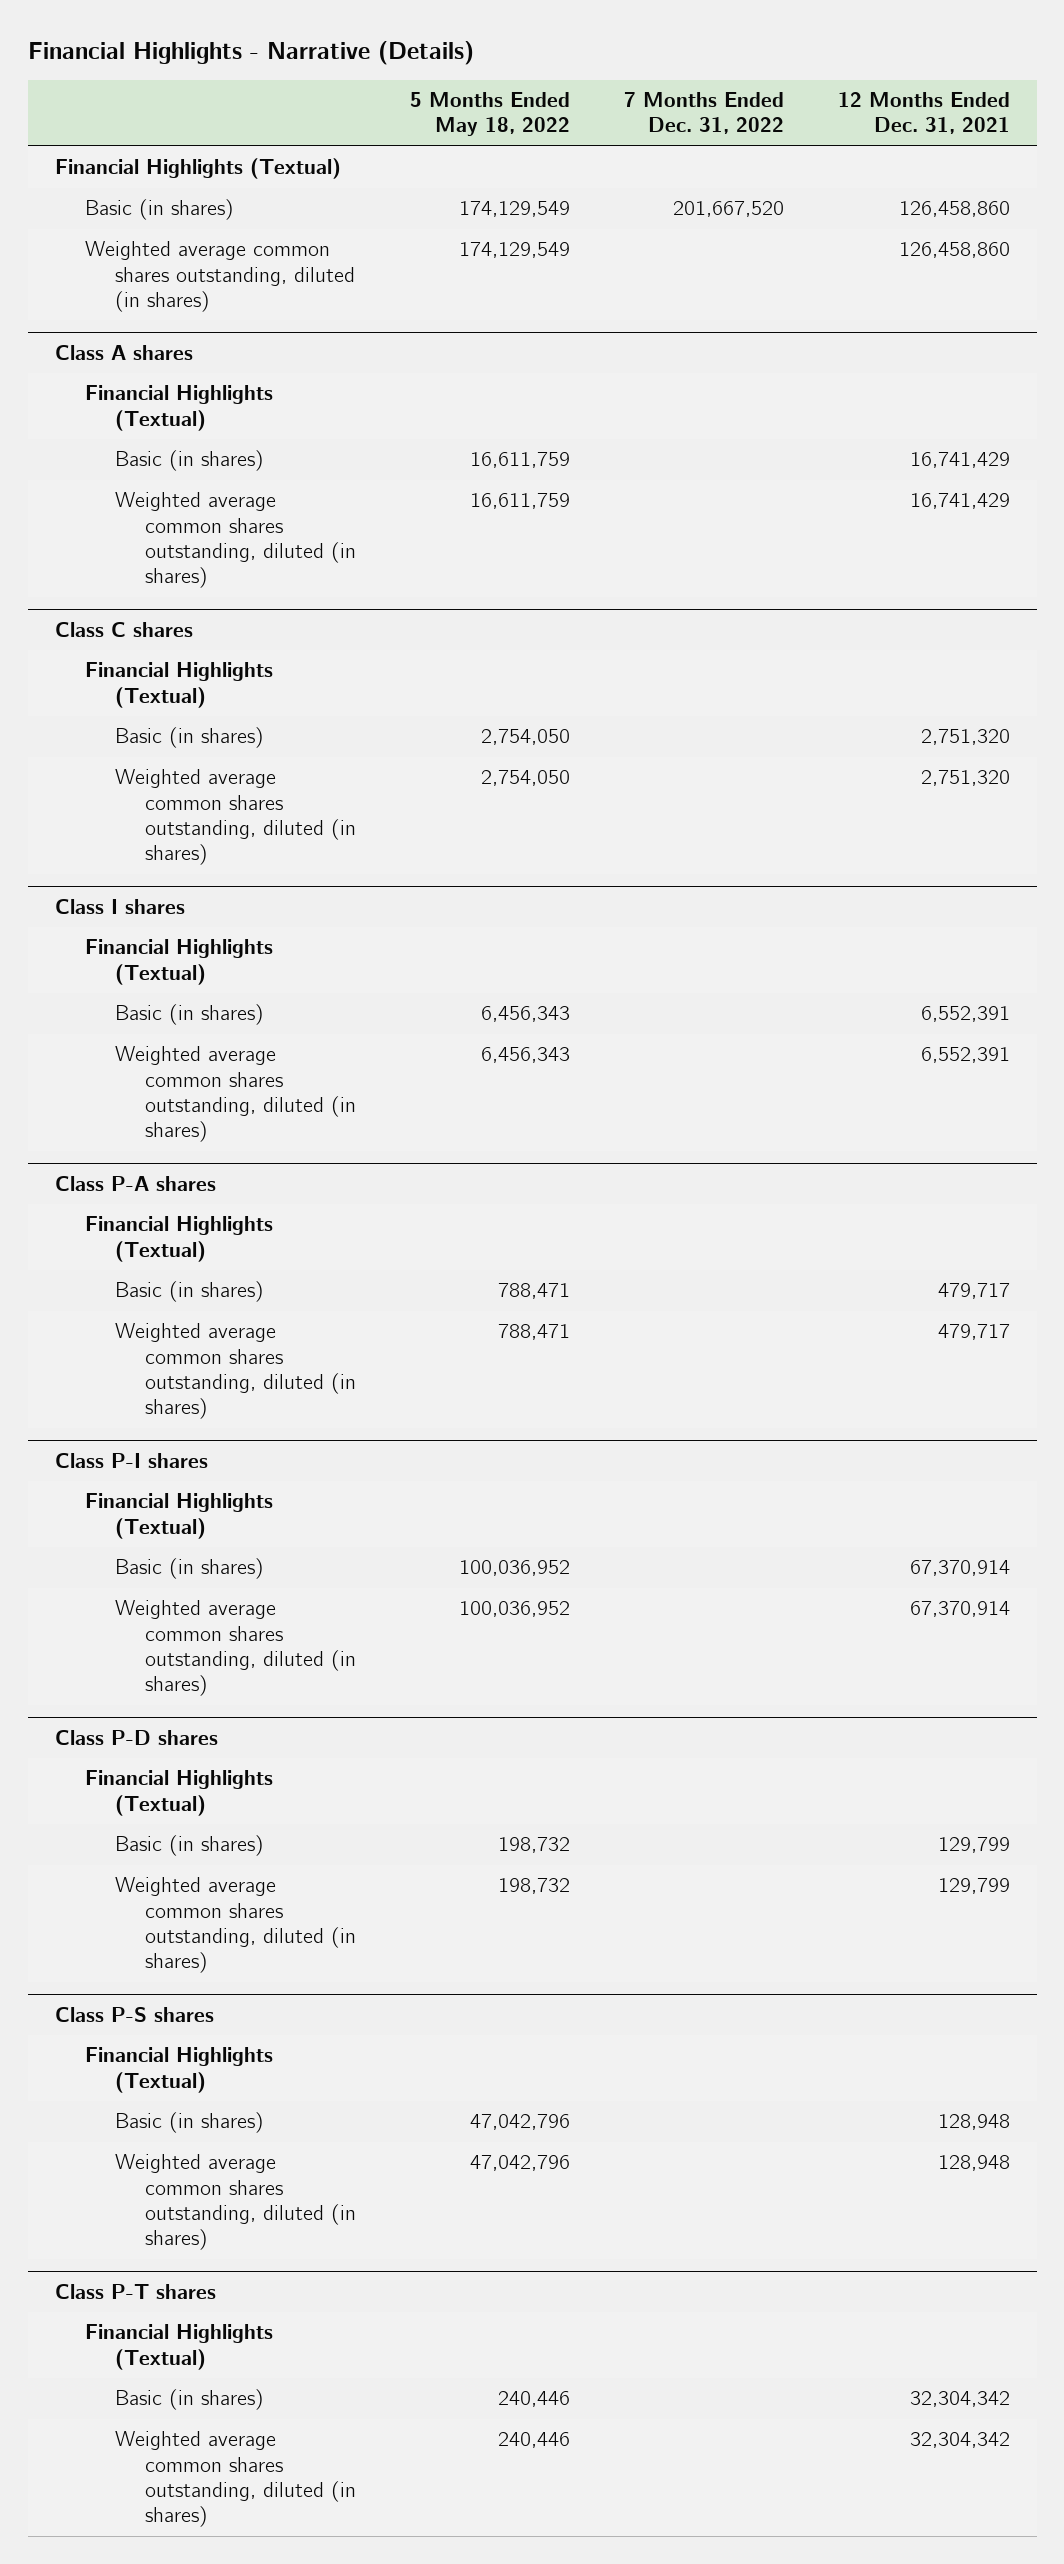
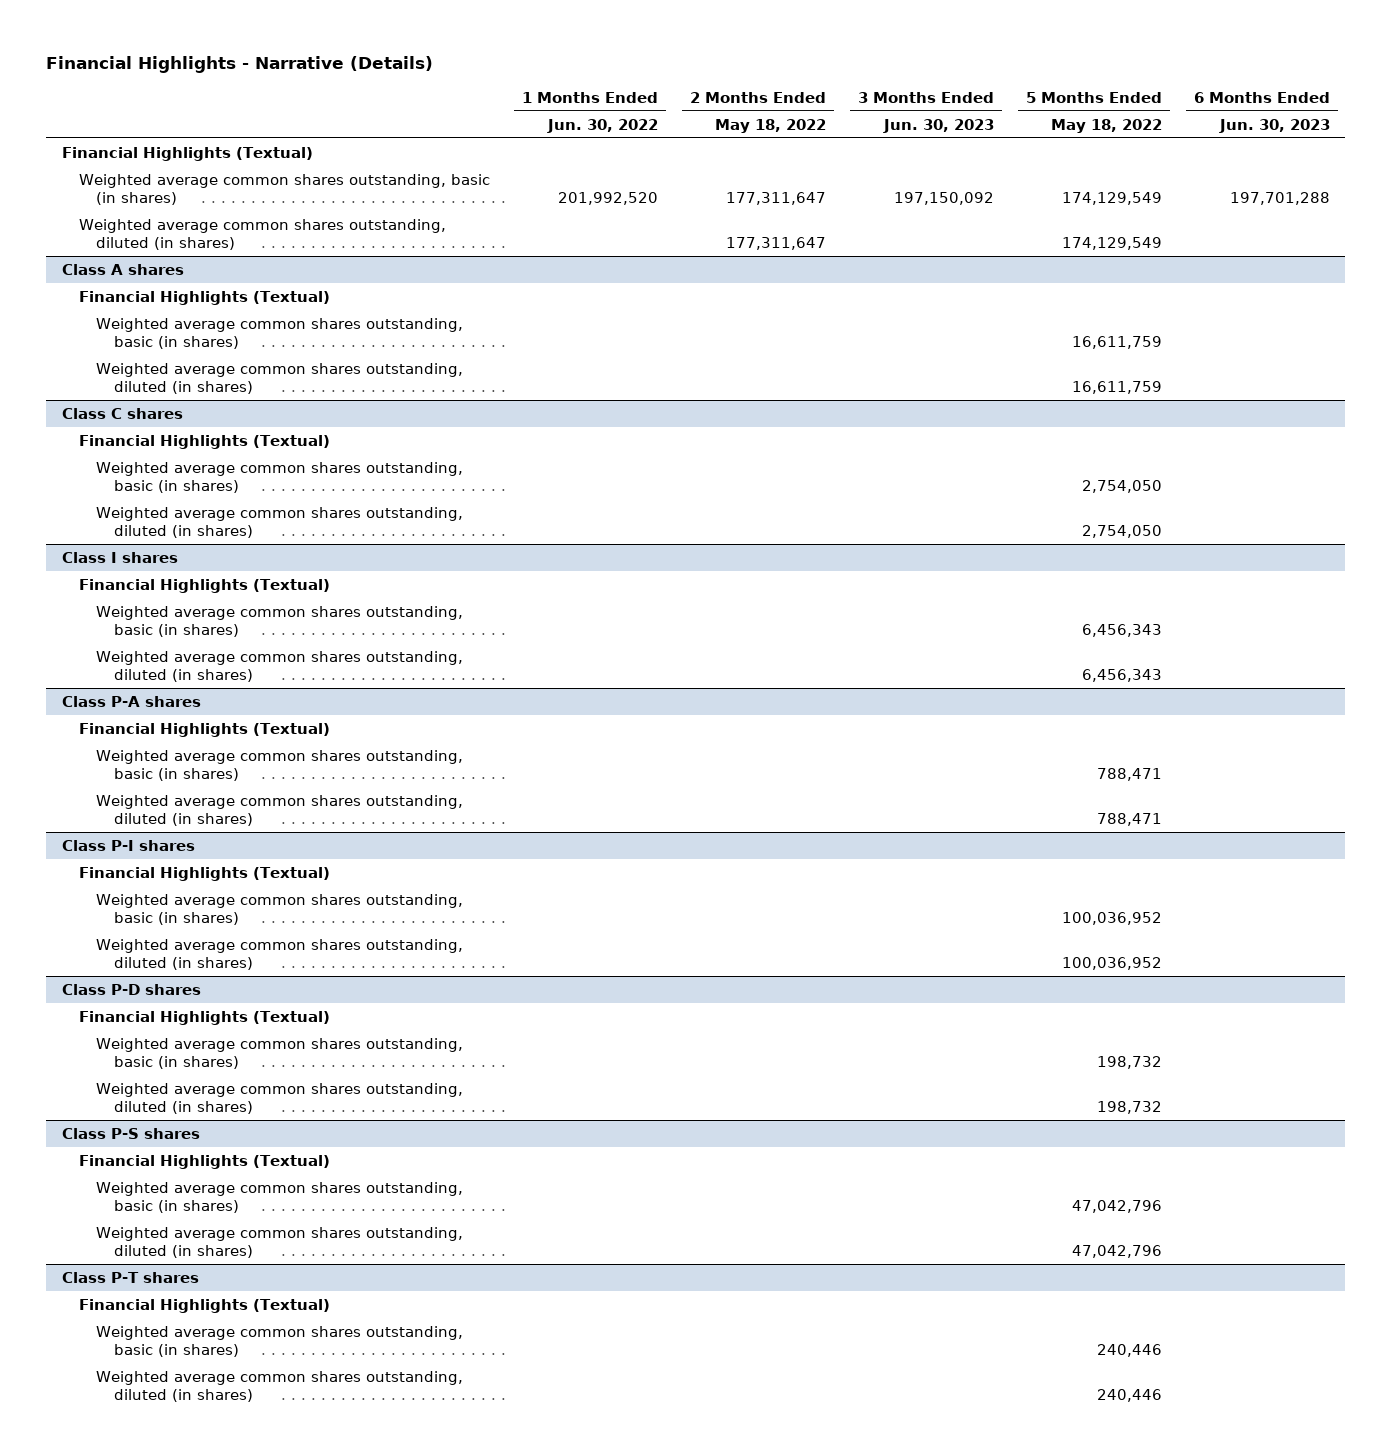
- | 5 Months Ended May 18, 2022 | 7 Months Ended Dec. 31, 2022 | 12 Months Ended Dec. 31, 2021
+ | 1 Months Ended Jun. 30, 2022 | 2 Months Ended May 18, 2022 | 3 Months Ended Jun. 30, 2023 | 5 Months Ended May 18, 2022 | 6 Months Ended Jun. 30, 2023
- Basic (in shares) | 174,129,549 | 201,667,520 | 126,458,860
+ Weighted average common shares outstanding, basic (in shares) | 201,992,520 | 177,311,647 | 197,150,092 | 174,129,549 | 197,701,288
@ Class A shares
- Basic (in shares) | 16,611,759 | | 16,741,429
+ Weighted average common shares outstanding, basic (in shares) | | | | 16,611,759 |
@ Class C shares
- Basic (in shares) | 2,754,050 | | 2,751,320
+ Weighted average common shares outstanding, basic (in shares) | | | | 2,754,050 |
@ Class I shares
- Basic (in shares) | 6,456,343 | | 6,552,391
+ Weighted average common shares outstanding, basic (in shares) | | | | 6,456,343 |
@ Class P-A shares
- Basic (in shares) | 788,471 | | 479,717
+ Weighted average common shares outstanding, basic (in shares) | | | | 788,471 |
@ Class P-I shares
- Basic (in shares) | 100,036,952 | | 67,370,914
+ Weighted average common shares outstanding, basic (in shares) | | | | 100,036,952 |
@ Class P-D shares
- Basic (in shares) | 198,732 | | 129,799
+ Weighted average common shares outstanding, basic (in shares) | | | | 198,732 |
@ Class P-S shares
- Basic (in shares) | 47,042,796 | | 128,948
+ Weighted average common shares outstanding, basic (in shares) | | | | 47,042,796 |
@ Class P-T shares
- Basic (in shares) | 240,446 | | 32,304,342
+ Weighted average common shares outstanding, basic (in shares) | | | | 240,446 |

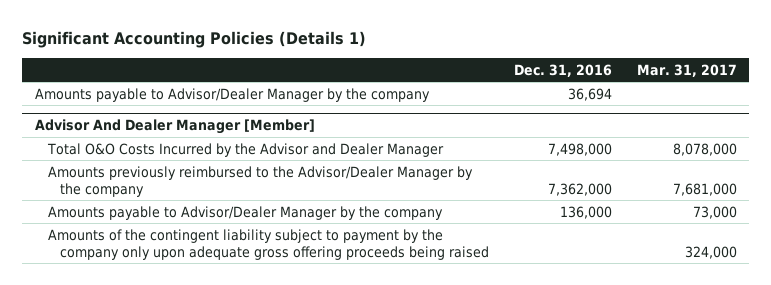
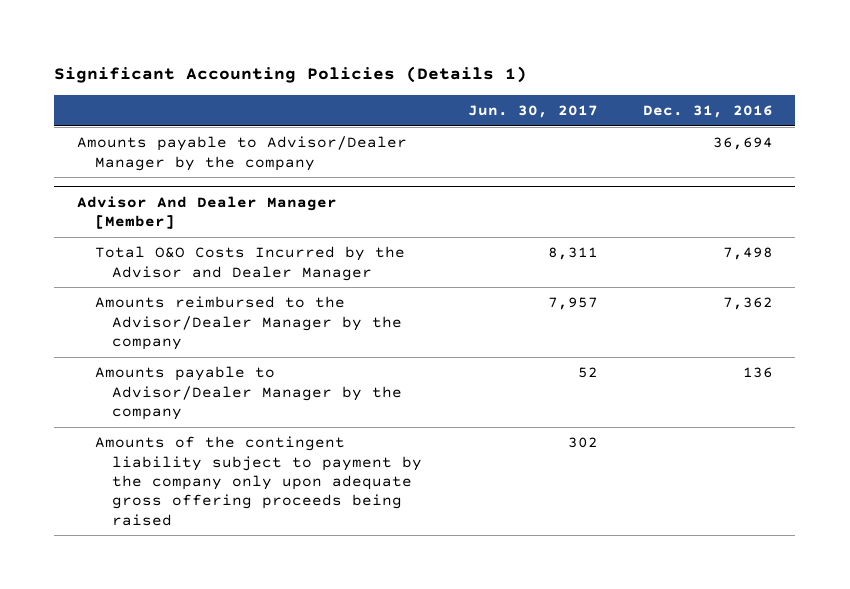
- | Dec. 31, 2016 | Mar. 31, 2017
+ | Jun. 30, 2017 | Dec. 31, 2016
@ Advisor And Dealer Manager [Member]
- Total O&O Costs Incurred by the Advisor and Dealer Manager | 7,498,000 | 8,078,000
- Amounts previously reimbursed to the Advisor/Dealer Manager by the company | 7,362,000 | 7,681,000
- Amounts payable to Advisor/Dealer Manager by the company | 136,000 | 73,000
+ Total O&O Costs Incurred by the Advisor and Dealer Manager | 8,311 | 7,498
+ Amounts reimbursed to the Advisor/Dealer Manager by the company | 7,957 | 7,362
+ Amounts payable to Advisor/Dealer Manager by the company | 52 | 136

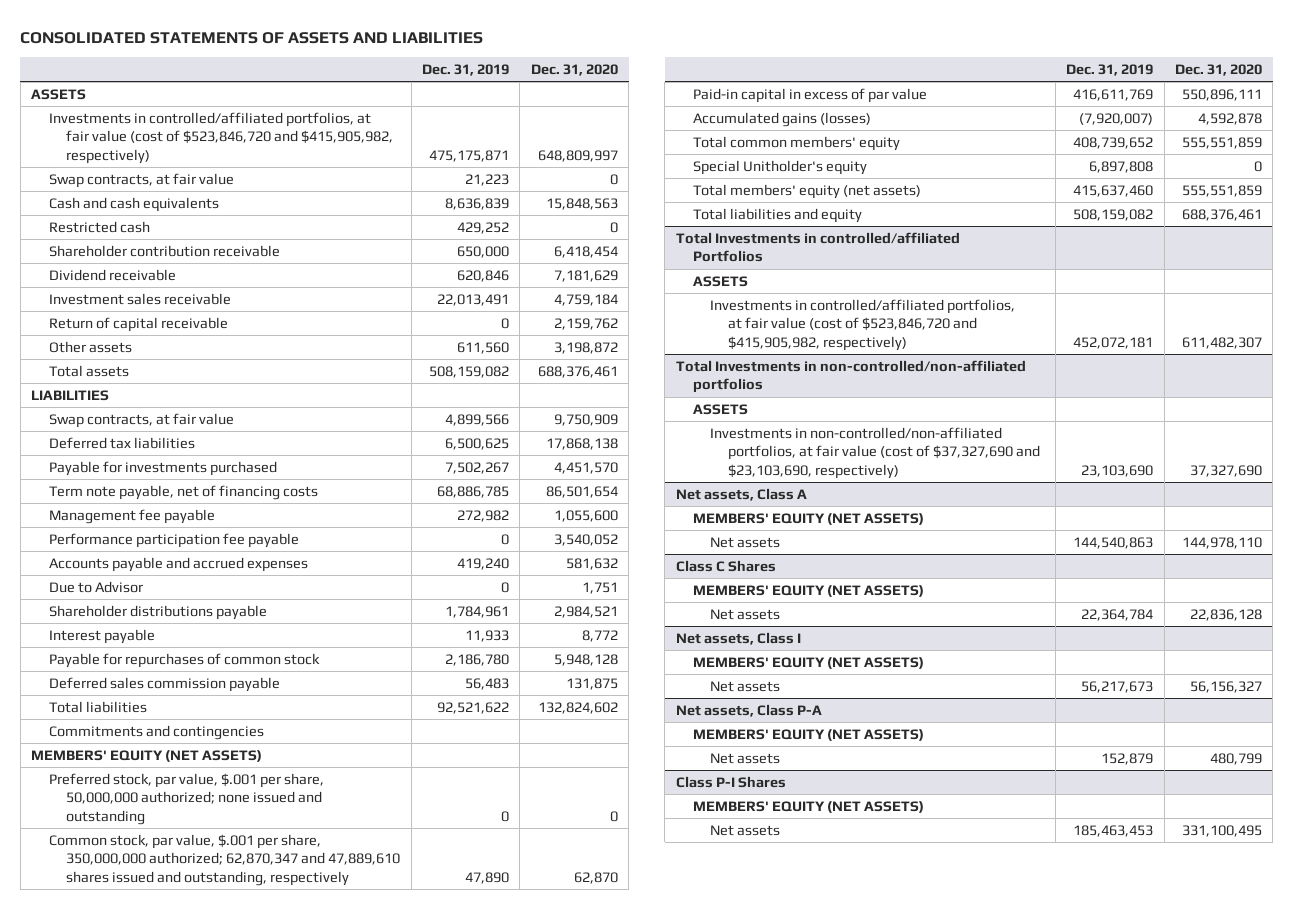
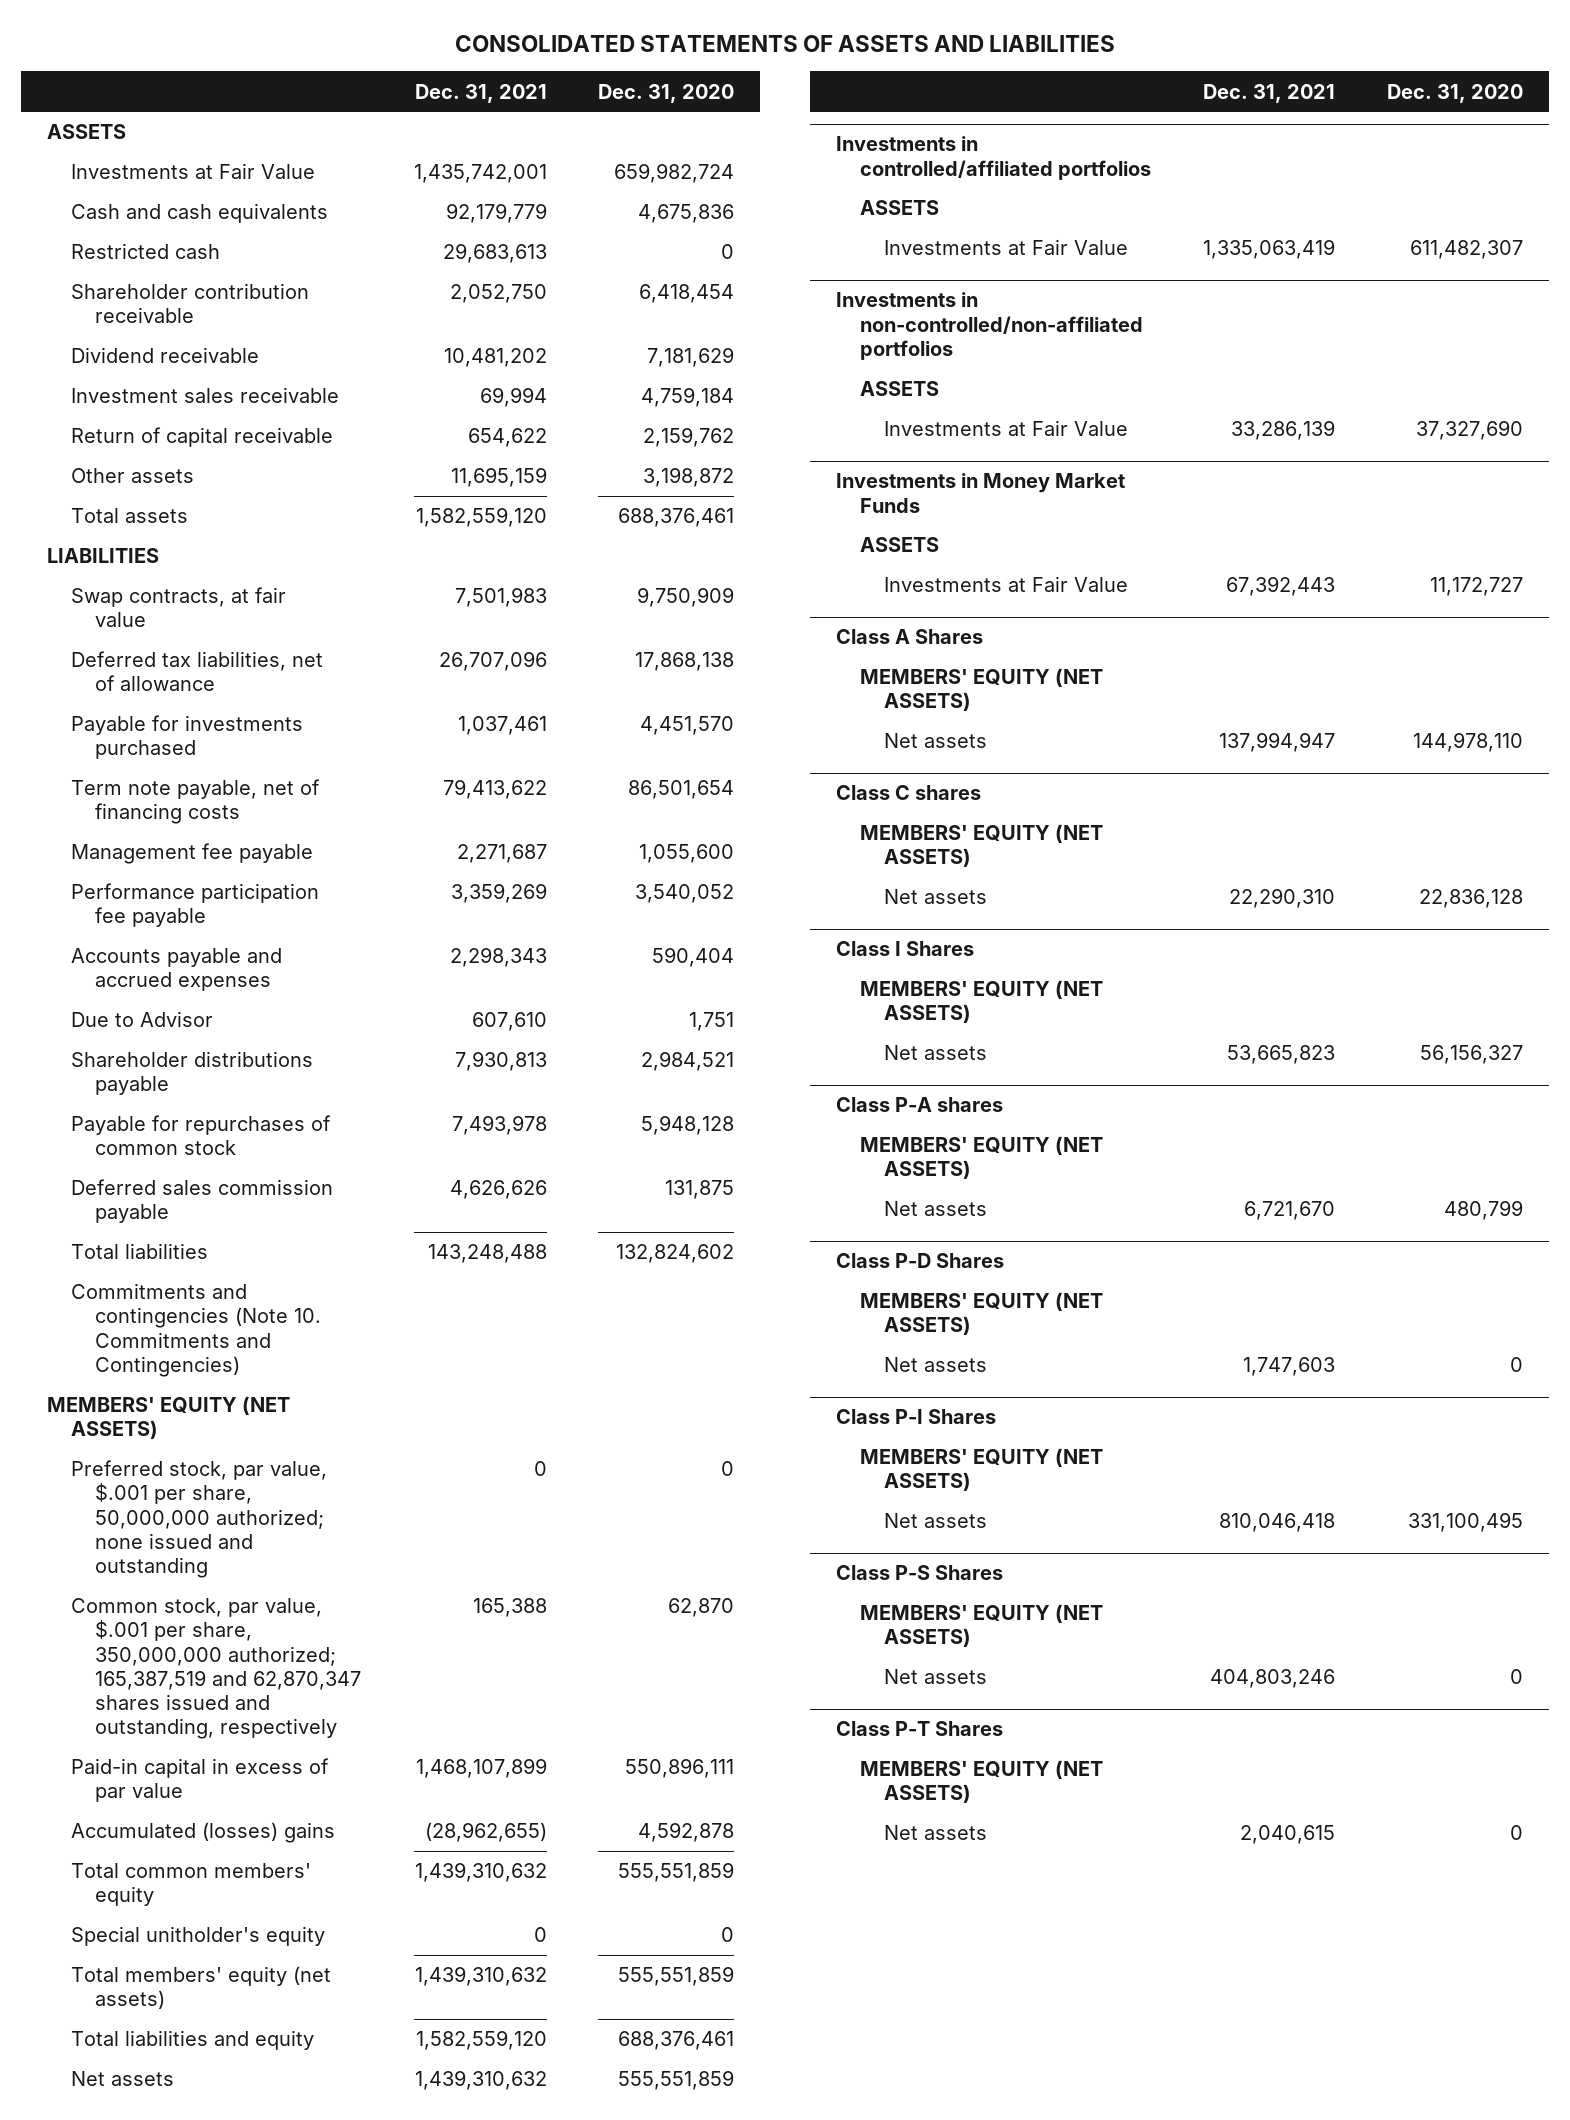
- | Dec. 31, 2019 | Dec. 31, 2020
+ | Dec. 31, 2021 | Dec. 31, 2020
- Investments in controlled/affiliated portfolios, at fair value (cost of $523,846,720 and $415,905,982, respectively) | 475,175,871 | 648,809,997
- Swap contracts, at fair value | 21,223 | 0
- Cash and cash equivalents | 8,636,839 | 15,848,563
+ Investments at Fair Value | 1,435,742,001 | 659,982,724
+ Cash and cash equivalents | 92,179,779 | 4,675,836
- Deferred tax liabilities | 6,500,625 | 17,868,138
+ Deferred tax liabilities, net of allowance | 26,707,096 | 17,868,138
- Accounts payable and accrued expenses | 419,240 | 581,632
+ Accounts payable and accrued expenses | 2,298,343 | 590,404
- Interest payable | 11,933 | 8,772
- Commitments and contingencies
+ Commitments and contingencies (Note 10. Commitments and Contingencies)
- Common stock, par value, $.001 per share, 350,000,000 authorized; 62,870,347 and 47,889,610 shares issued and outstanding, respectively | 47,890 | 62,870
+ Common stock, par value, $.001 per share, 350,000,000 authorized; 165,387,519 and 62,870,347 shares issued and outstanding, respectively | 165,388 | 62,870
- Accumulated gains (losses) | (7,920,007) | 4,592,878
+ Accumulated (losses) gains | (28,962,655) | 4,592,878
- Special Unitholder's equity | 6,897,808 | 0
+ Special unitholder's equity | 0 | 0
- Total Investments in controlled/affiliated Portfolios
+ Net assets | 1,439,310,632 | 555,551,859
+ Investments in controlled/affiliated portfolios
- Investments in controlled/affiliated portfolios, at fair value (cost of $523,846,720 and $415,905,982, respectively) | 452,072,181 | 611,482,307
- Total Investments in non-controlled/non-affiliated portfolios
+ Investments at Fair Value | 1,335,063,419 | 611,482,307
+ Investments in non-controlled/non-affiliated portfolios
- Investments in non-controlled/non-affiliated portfolios, at fair value (cost of $37,327,690 and $23,103,690, respectively) | 23,103,690 | 37,327,690
- Net assets, Class A
+ Investments at Fair Value | 33,286,139 | 37,327,690
+ Investments in Money Market Funds
+ ASSETS
+ Investments at Fair Value | 67,392,443 | 11,172,727
+ Class A Shares
- Class C Shares
+ Class C shares
- Net assets, Class I
+ Class I Shares
- Net assets, Class P-A
+ Class P-A shares
+ Class P-D Shares
+ MEMBERS' EQUITY (NET ASSETS)
+ Net assets | 1,747,603 | 0
+ Class P-S Shares
+ MEMBERS' EQUITY (NET ASSETS)
+ Net assets | 404,803,246 | 0
+ Class P-T Shares
+ MEMBERS' EQUITY (NET ASSETS)
+ Net assets | 2,040,615 | 0

